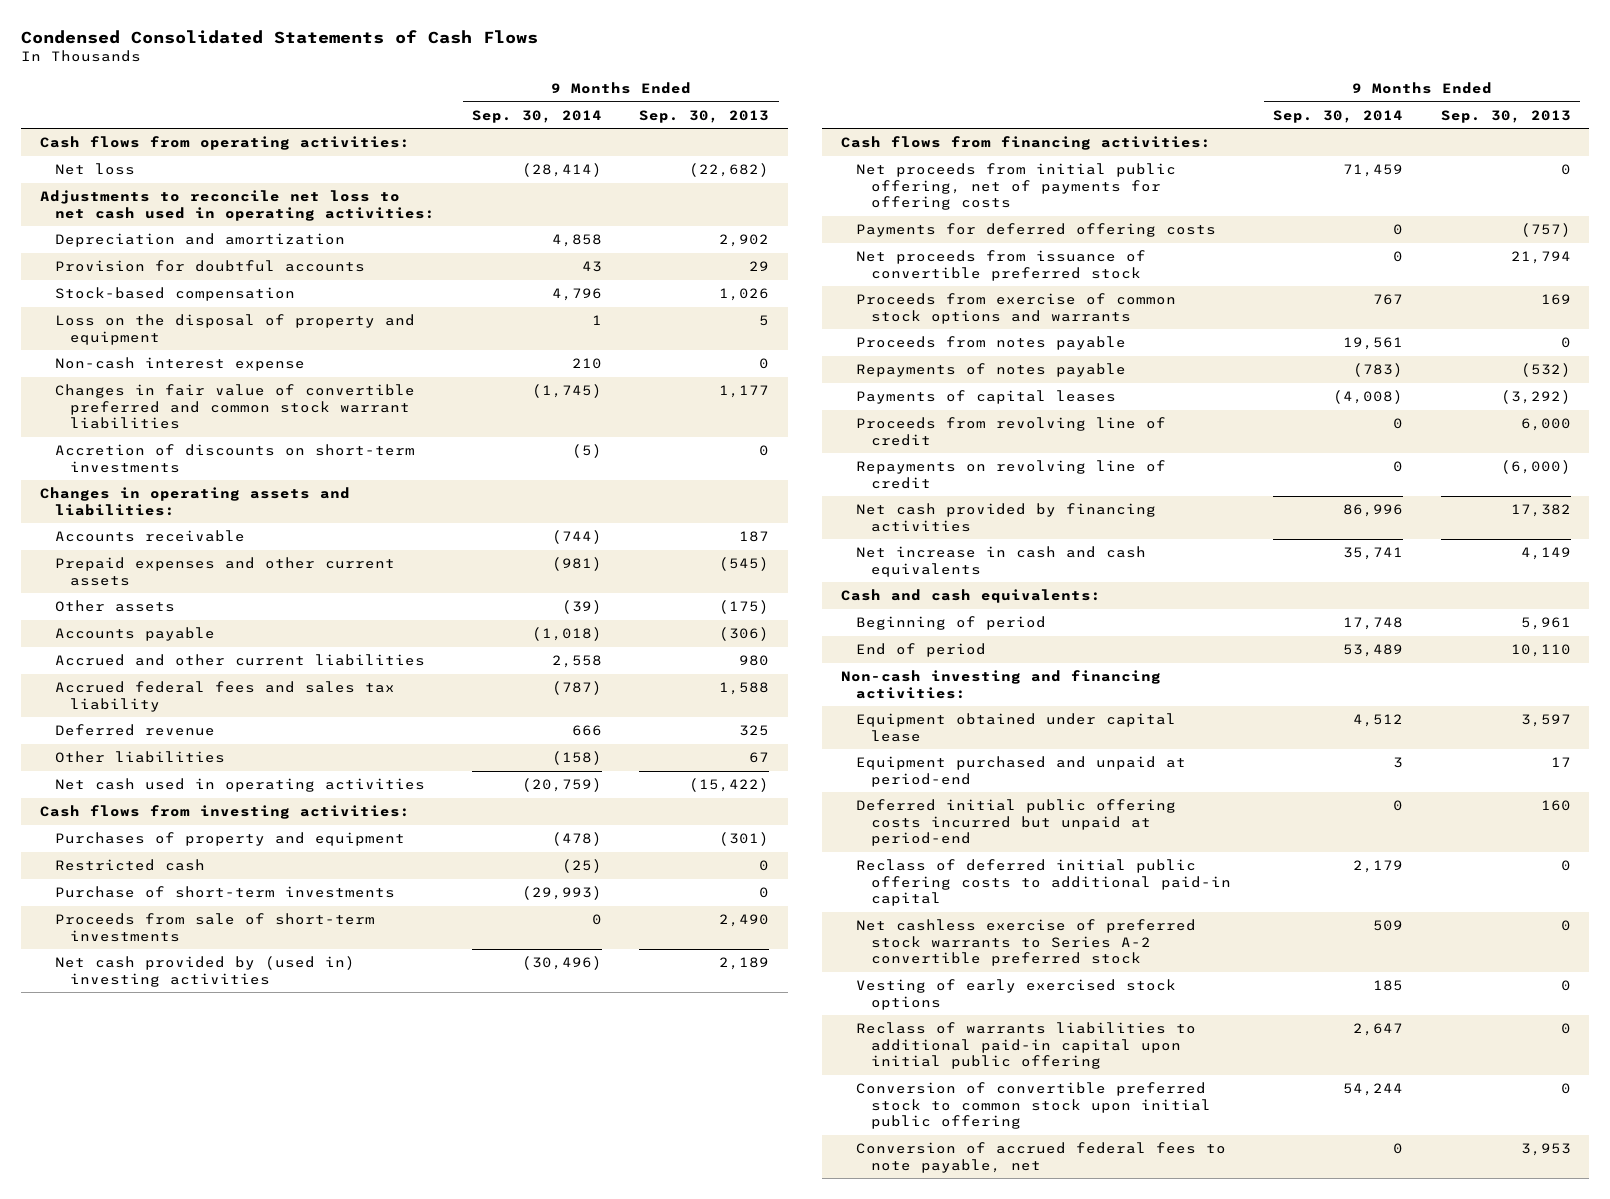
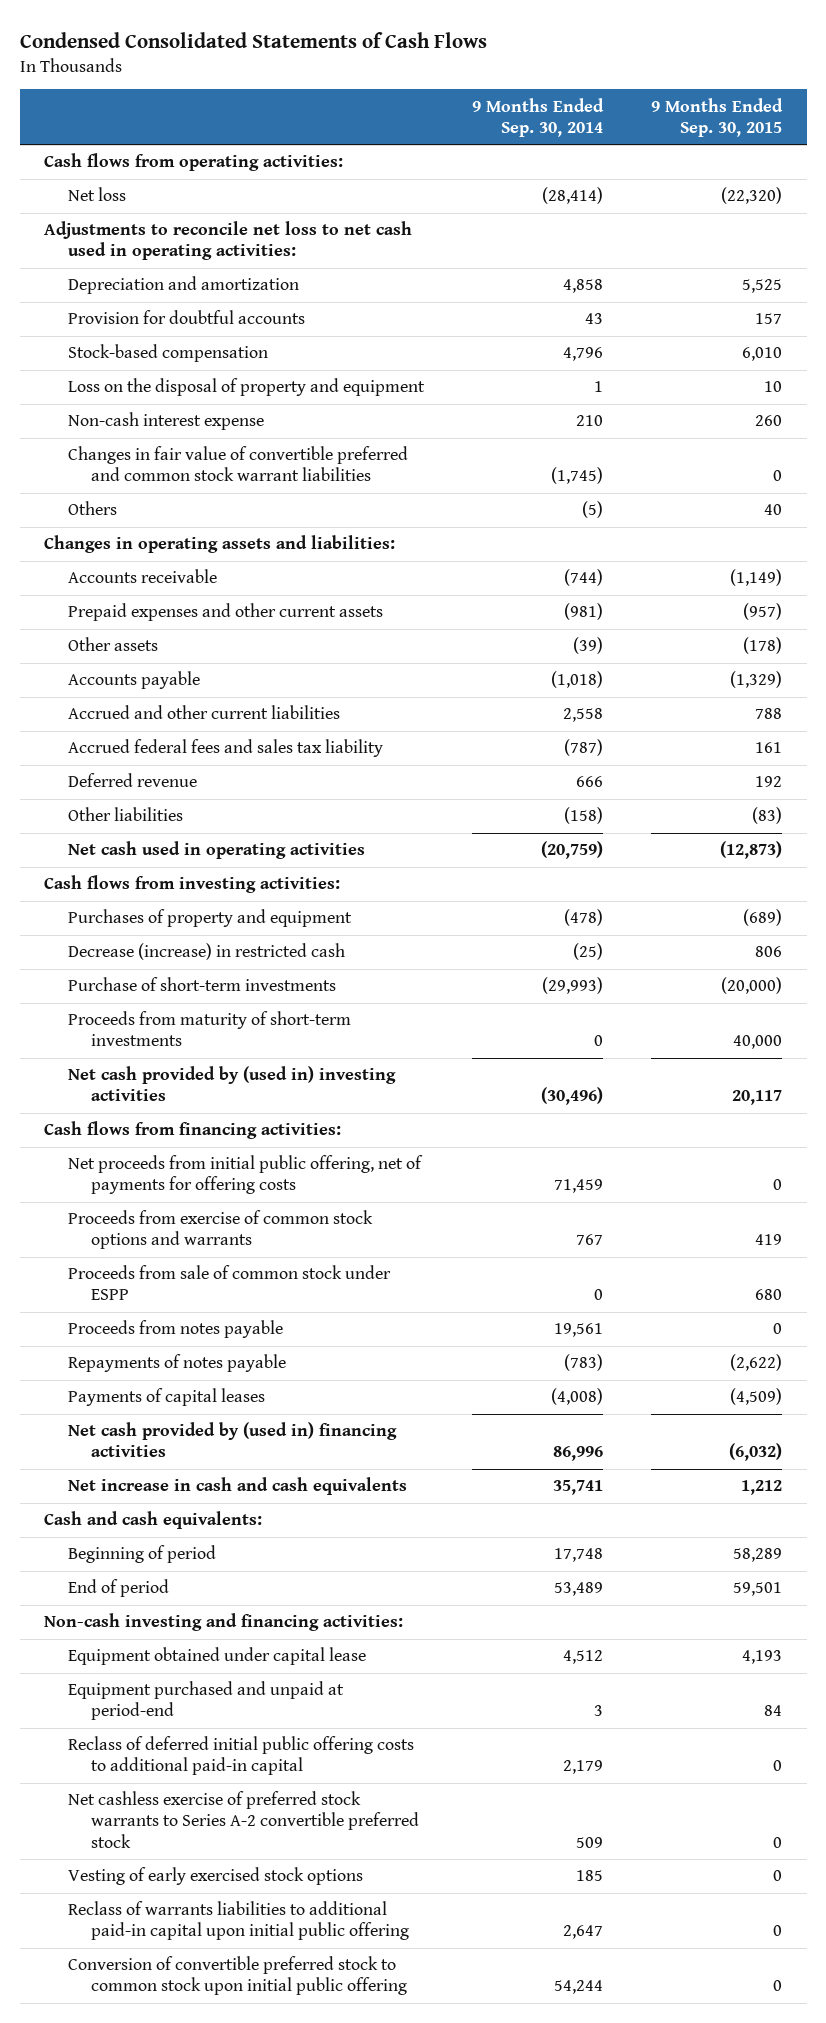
- | 9 Months Ended Sep. 30, 2014 | 9 Months Ended Sep. 30, 2013
+ | 9 Months Ended Sep. 30, 2014 | 9 Months Ended Sep. 30, 2015
- Accretion of discounts on short-term investments | (5) | 0
+ Others | (5) | 40
- Restricted cash | (25) | 0
+ Decrease (increase) in restricted cash | (25) | 806
- Proceeds from sale of short-term investments | 0 | 2,490
+ Proceeds from maturity of short-term investments | 0 | 40,000
- Payments for deferred offering costs | 0 | (757)
- Net proceeds from issuance of convertible preferred stock | 0 | 21,794
+ Proceeds from sale of common stock under ESPP | 0 | 680
- Proceeds from revolving line of credit | 0 | 6,000
- Repayments on revolving line of credit | 0 | (6,000)
- Net cash provided by financing activities | 86,996 | 17,382
+ Net cash provided by (used in) financing activities | 86,996 | (6,032)
- Deferred initial public offering costs incurred but unpaid at period-end | 0 | 160
- Conversion of accrued federal fees to note payable, net | 0 | 3,953

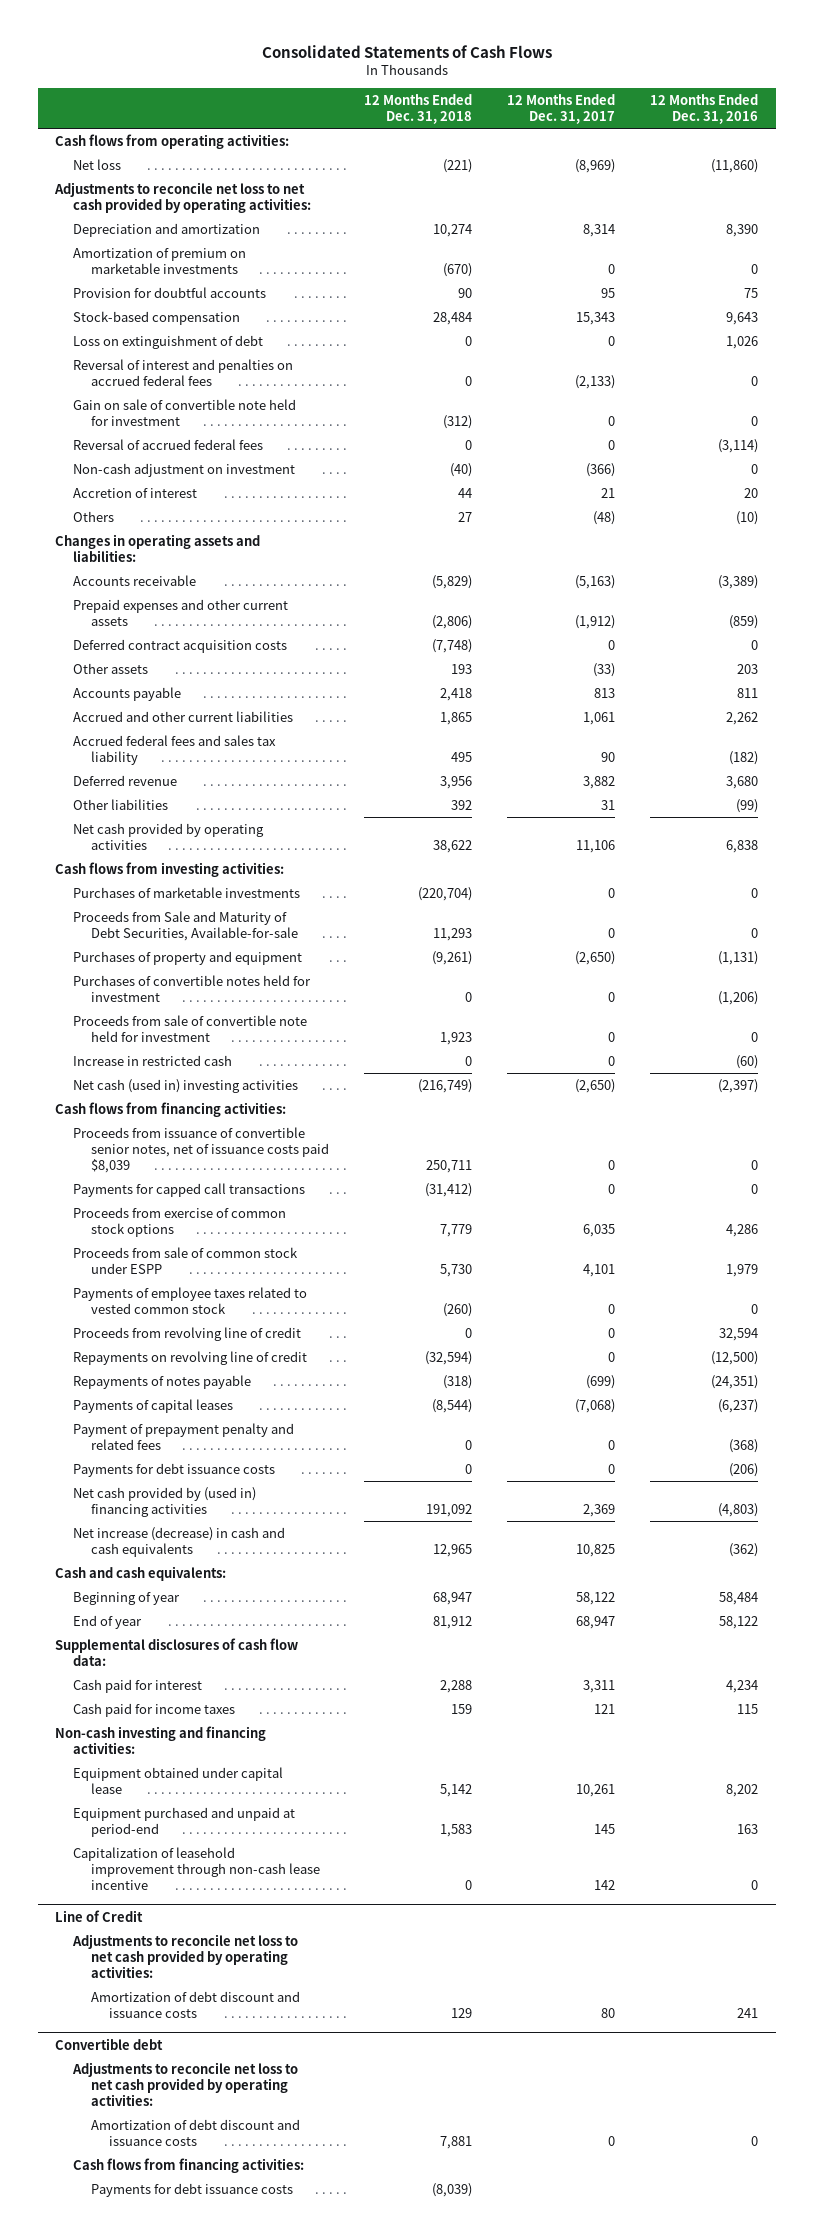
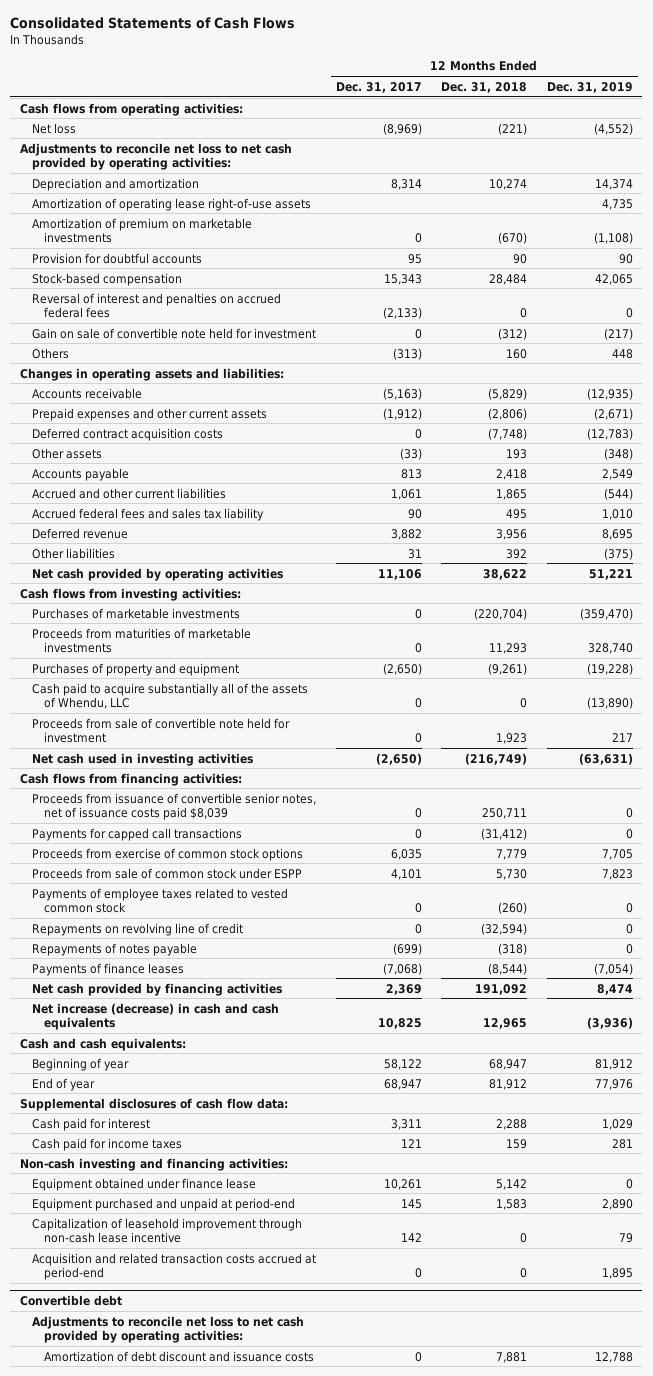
- | 12 Months Ended Dec. 31, 2018 | 12 Months Ended Dec. 31, 2017 | 12 Months Ended Dec. 31, 2016
+ | 12 Months Ended Dec. 31, 2017 | 12 Months Ended Dec. 31, 2018 | 12 Months Ended Dec. 31, 2019
+ Amortization of operating lease right-of-use assets | | | 4,735
- Loss on extinguishment of debt | 0 | 0 | 1,026
- Reversal of accrued federal fees | 0 | 0 | (3,114)
- Non-cash adjustment on investment | (40) | (366) | 0
- Accretion of interest | 44 | 21 | 20
- Others | 27 | (48) | (10)
+ Others | (313) | 160 | 448
- Proceeds from Sale and Maturity of Debt Securities, Available-for-sale | 11,293 | 0 | 0
+ Proceeds from maturities of marketable investments | 0 | 11,293 | 328,740
- Purchases of convertible notes held for investment | 0 | 0 | (1,206)
+ Cash paid to acquire substantially all of the assets of Whendu, LLC | 0 | 0 | (13,890)
- Increase in restricted cash | 0 | 0 | (60)
- Net cash (used in) investing activities | (216,749) | (2,650) | (2,397)
+ Net cash used in investing activities | (2,650) | (216,749) | (63,631)
- Proceeds from revolving line of credit | 0 | 0 | 32,594
- Payments of capital leases | (8,544) | (7,068) | (6,237)
- Payment of prepayment penalty and related fees | 0 | 0 | (368)
- Payments for debt issuance costs | 0 | 0 | (206)
- Net cash provided by (used in) financing activities | 191,092 | 2,369 | (4,803)
+ Payments of finance leases | (7,068) | (8,544) | (7,054)
+ Net cash provided by financing activities | 2,369 | 191,092 | 8,474
- Equipment obtained under capital lease | 5,142 | 10,261 | 8,202
+ Equipment obtained under finance lease | 10,261 | 5,142 | 0
- Line of Credit
- Adjustments to reconcile net loss to net cash provided by operating activities:
- Amortization of debt discount and issuance costs | 129 | 80 | 241
+ Acquisition and related transaction costs accrued at period-end | 0 | 0 | 1,895
@ Convertible debt
- Cash flows from financing activities:
- Payments for debt issuance costs | (8,039) | |

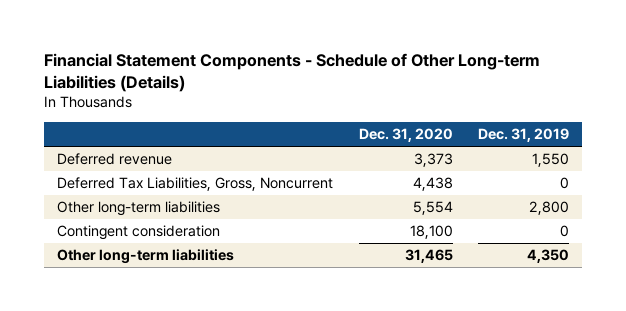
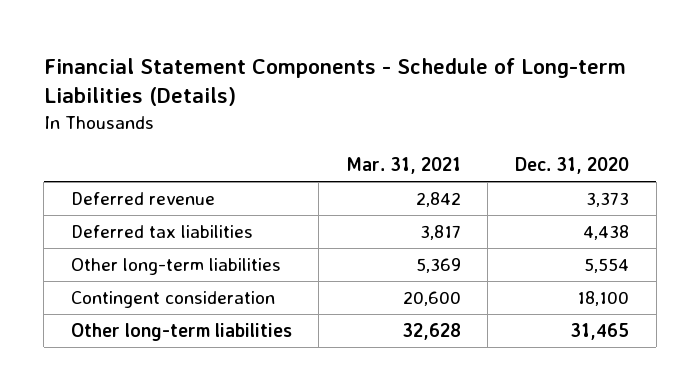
- Financial Statement Components - Schedule of Other Long-term Liabilities (Details)
+ Financial Statement Components - Schedule of Long-term Liabilities (Details)
- | Dec. 31, 2020 | Dec. 31, 2019
+ | Mar. 31, 2021 | Dec. 31, 2020
- Deferred Tax Liabilities, Gross, Noncurrent | 4,438 | 0
+ Deferred tax liabilities | 3,817 | 4,438

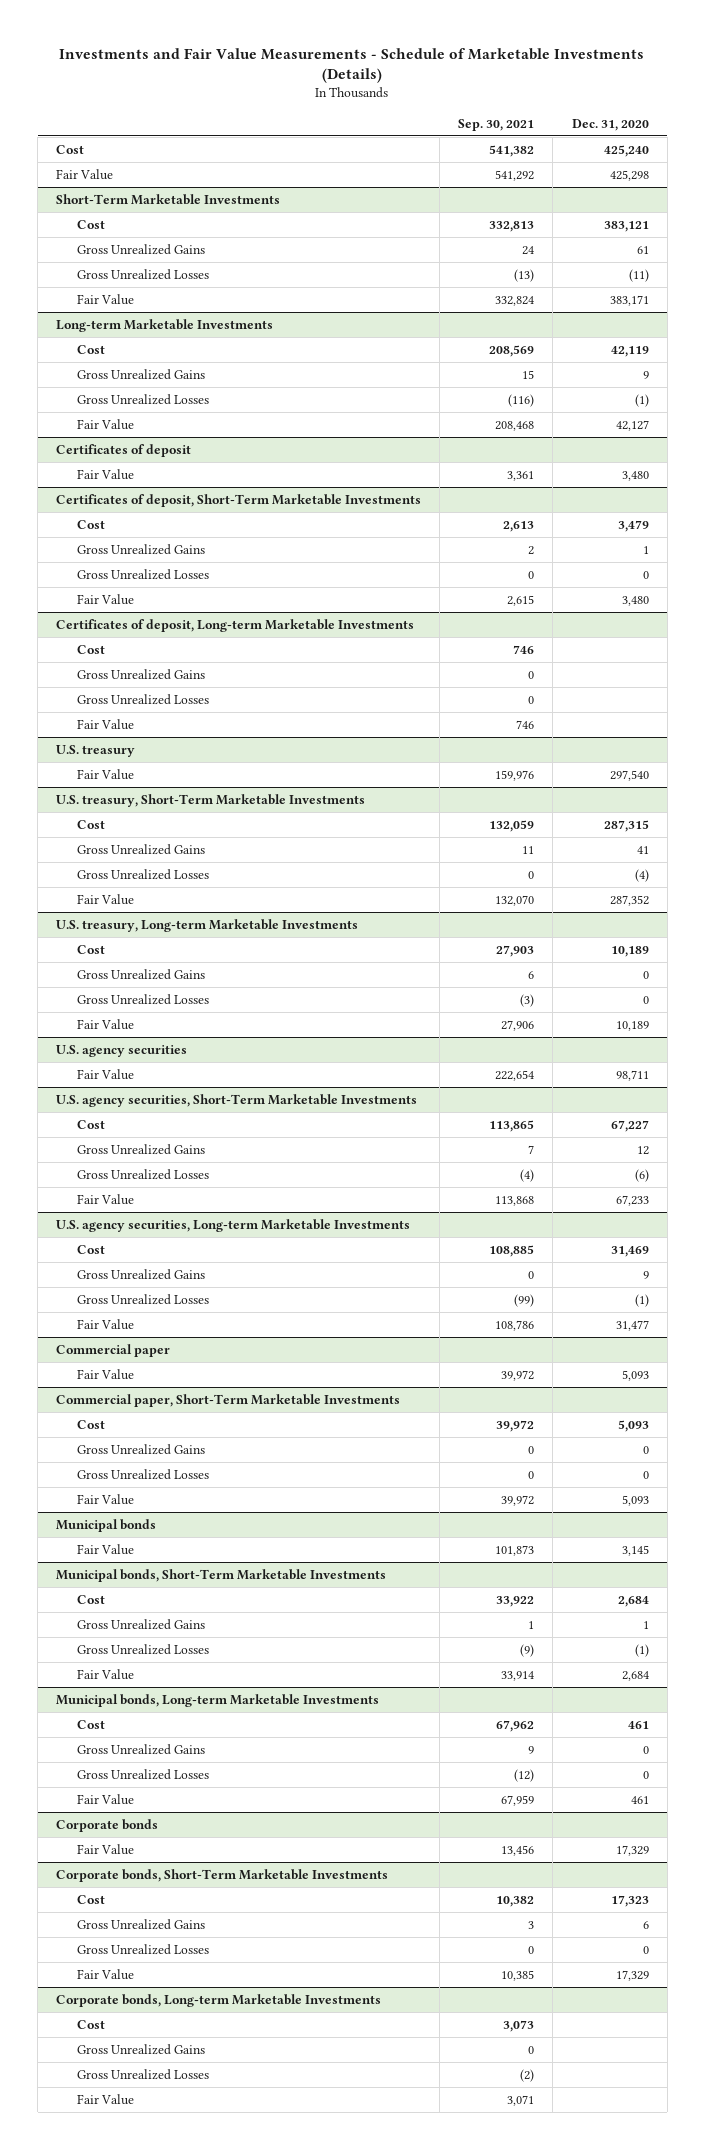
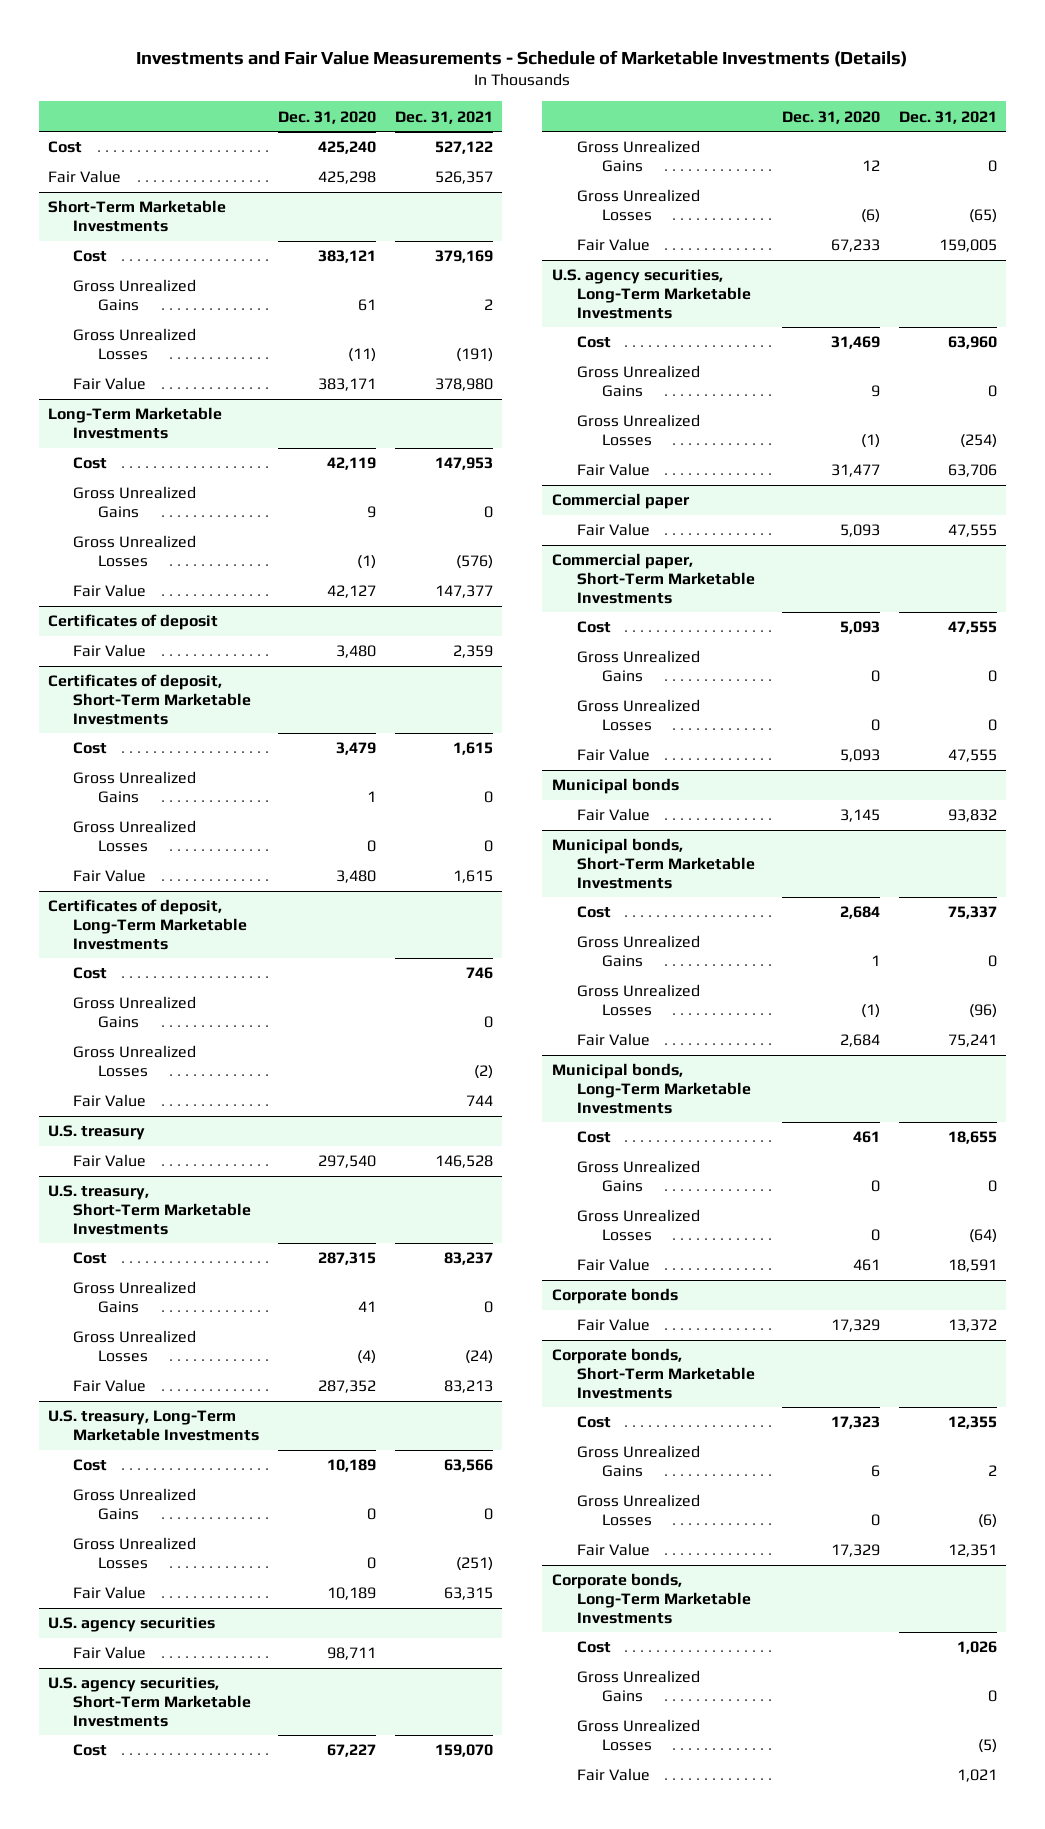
- | Sep. 30, 2021 | Dec. 31, 2020
+ | Dec. 31, 2020 | Dec. 31, 2021
- Long-term Marketable Investments
+ Long-Term Marketable Investments
- Certificates of deposit, Long-term Marketable Investments
+ Certificates of deposit, Long-Term Marketable Investments
- U.S. treasury, Long-term Marketable Investments
+ U.S. treasury, Long-Term Marketable Investments
- U.S. agency securities, Long-term Marketable Investments
+ U.S. agency securities, Long-Term Marketable Investments
- Municipal bonds, Long-term Marketable Investments
+ Municipal bonds, Long-Term Marketable Investments
- Corporate bonds, Long-term Marketable Investments
+ Corporate bonds, Long-Term Marketable Investments

